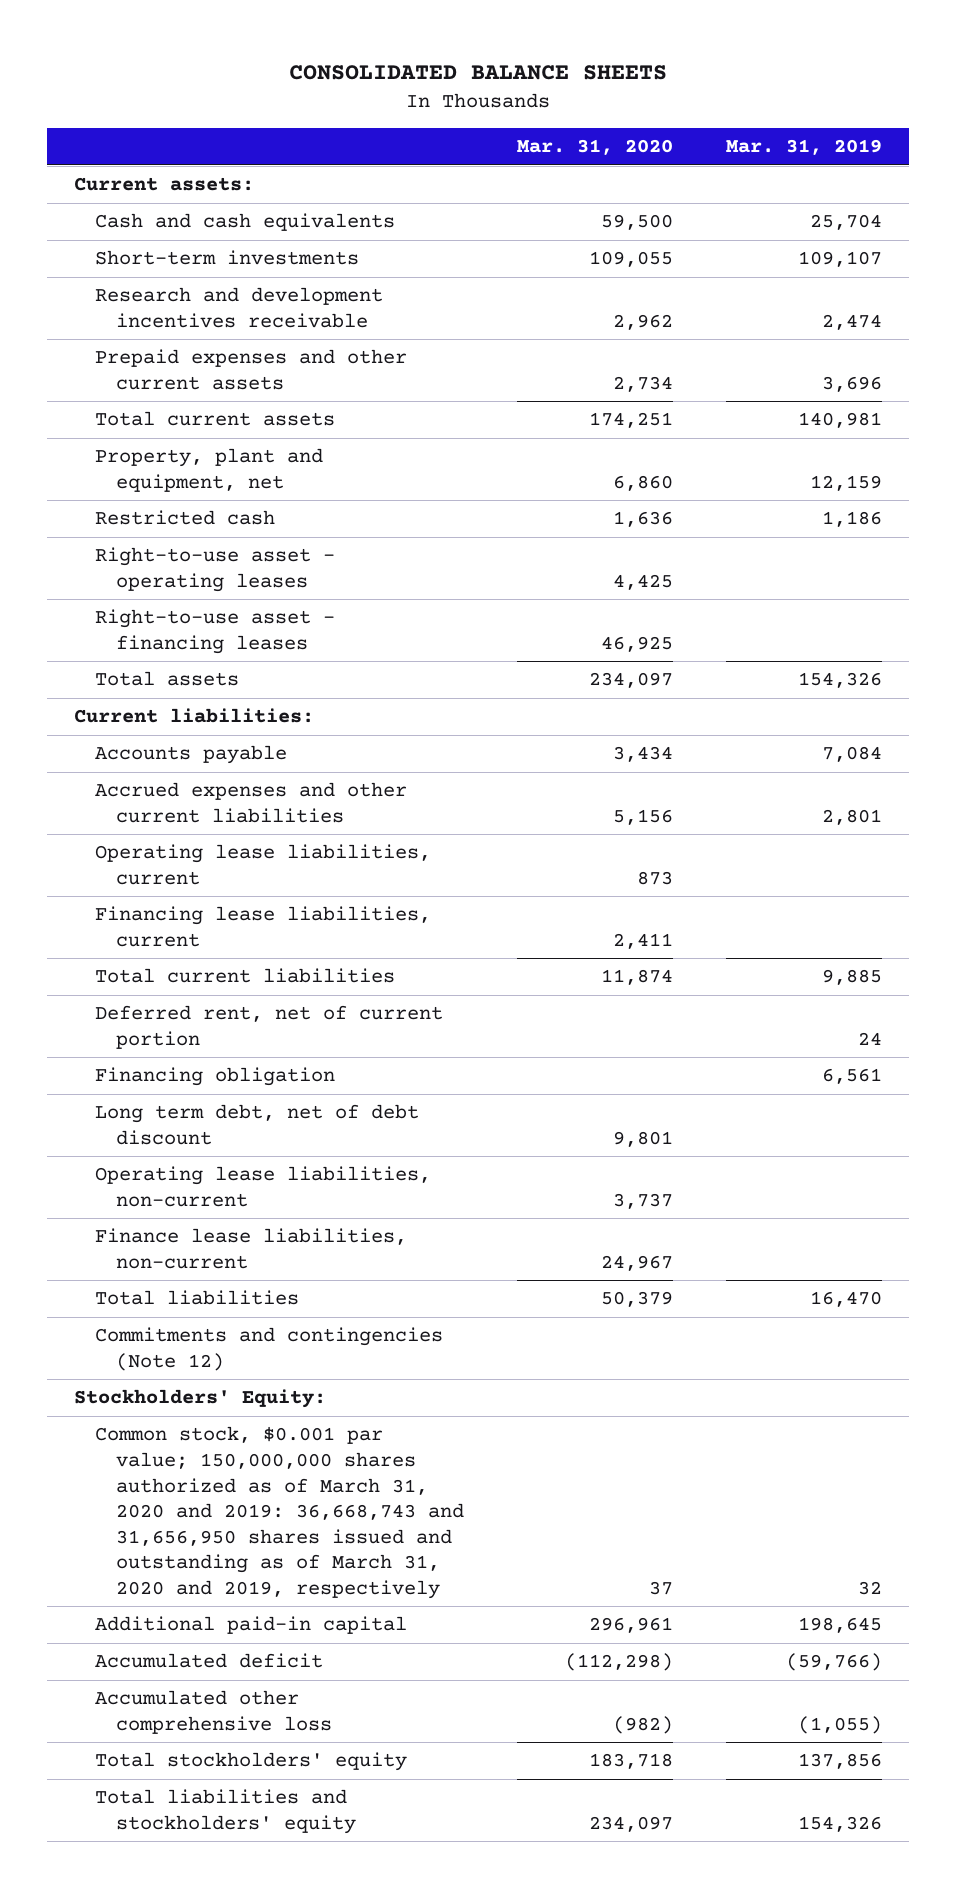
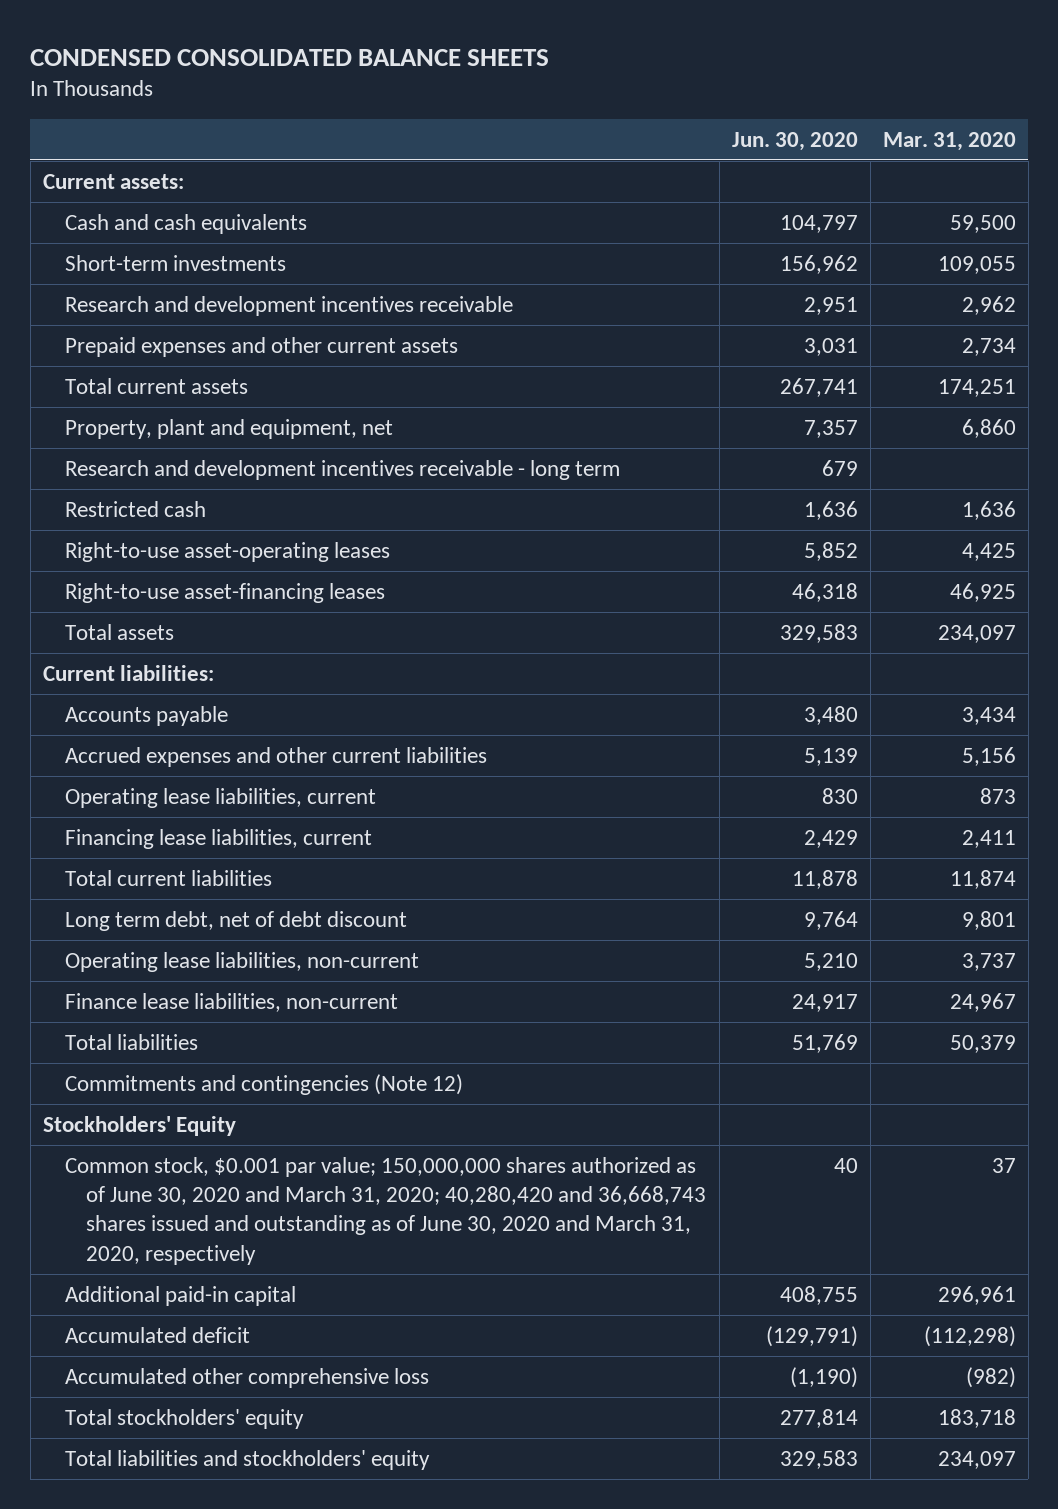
- CONSOLIDATED BALANCE SHEETS
+ CONDENSED CONSOLIDATED BALANCE SHEETS
- | Mar. 31, 2020 | Mar. 31, 2019
+ | Jun. 30, 2020 | Mar. 31, 2020
+ Research and development incentives receivable - long term | 679 |
- Right-to-use asset - operating leases | 4,425 |
- Right-to-use asset - financing leases | 46,925 |
+ Right-to-use asset-operating leases | 5,852 | 4,425
+ Right-to-use asset-financing leases | 46,318 | 46,925
- Deferred rent, net of current portion | | 24
- Financing obligation | | 6,561
- Stockholders' Equity:
- Common stock, $0.001 par value; 150,000,000 shares authorized as of March 31, 2020 and 2019: 36,668,743 and 31,656,950 shares issued and outstanding as of March 31, 2020 and 2019, respectively | 37 | 32
+ Stockholders' Equity
+ Common stock, $0.001 par value; 150,000,000 shares authorized as of June 30, 2020 and March 31, 2020; 40,280,420 and 36,668,743 shares issued and outstanding as of June 30, 2020 and March 31, 2020, respectively | 40 | 37

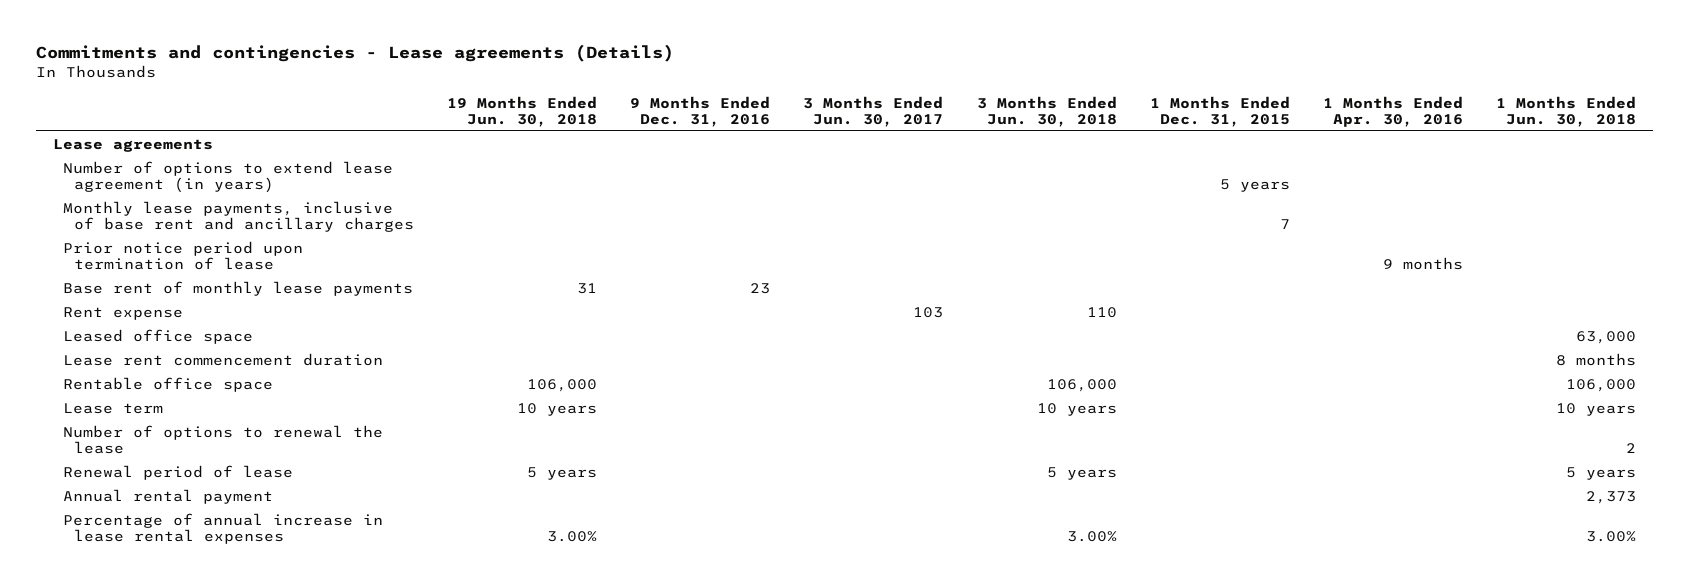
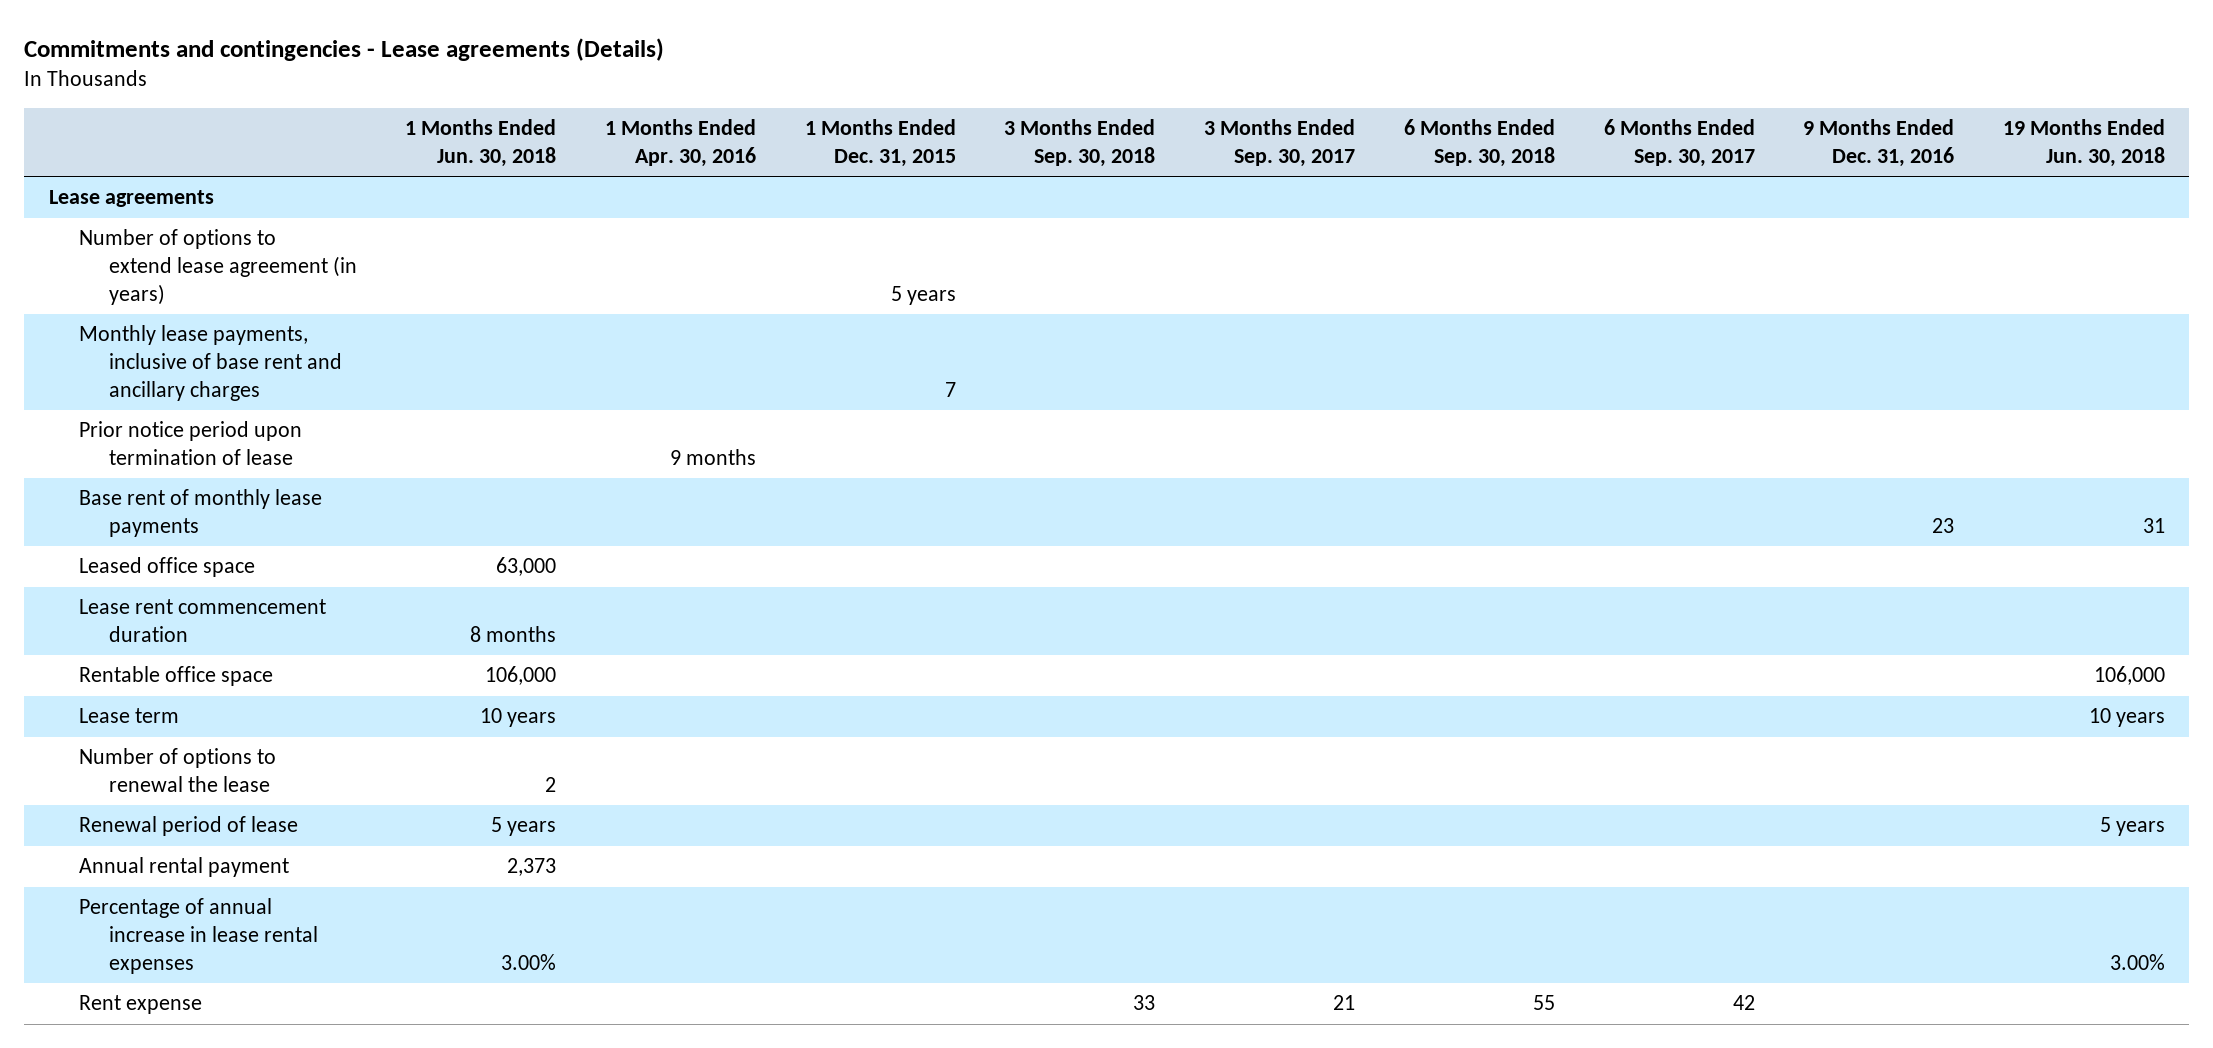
- | 19 Months Ended Jun. 30, 2018 | 9 Months Ended Dec. 31, 2016 | 3 Months Ended Jun. 30, 2017 | 3 Months Ended Jun. 30, 2018 | 1 Months Ended Dec. 31, 2015 | 1 Months Ended Apr. 30, 2016 | 1 Months Ended Jun. 30, 2018
+ | 1 Months Ended Jun. 30, 2018 | 1 Months Ended Apr. 30, 2016 | 1 Months Ended Dec. 31, 2015 | 3 Months Ended Sep. 30, 2018 | 3 Months Ended Sep. 30, 2017 | 6 Months Ended Sep. 30, 2018 | 6 Months Ended Sep. 30, 2017 | 9 Months Ended Dec. 31, 2016 | 19 Months Ended Jun. 30, 2018
moved down: Rent expense | | | | 33 | 21 | 55 | 42 | |

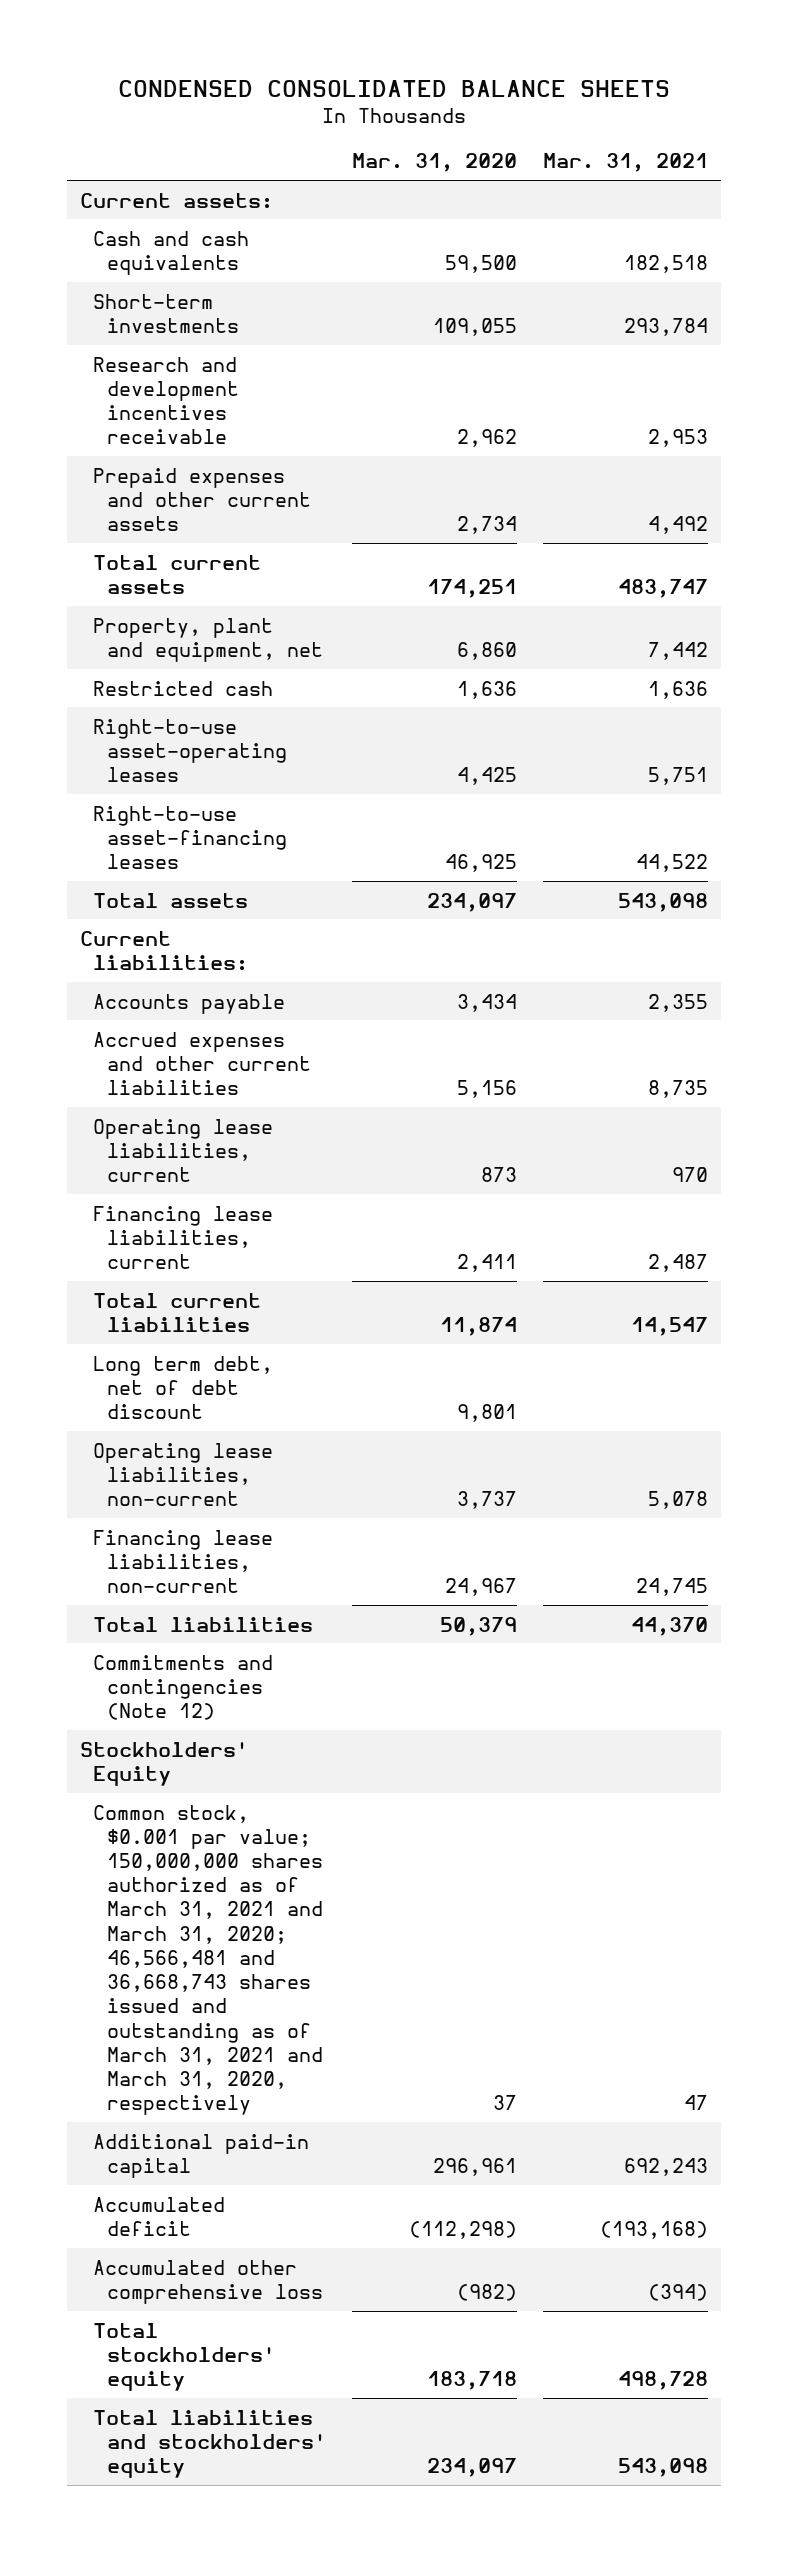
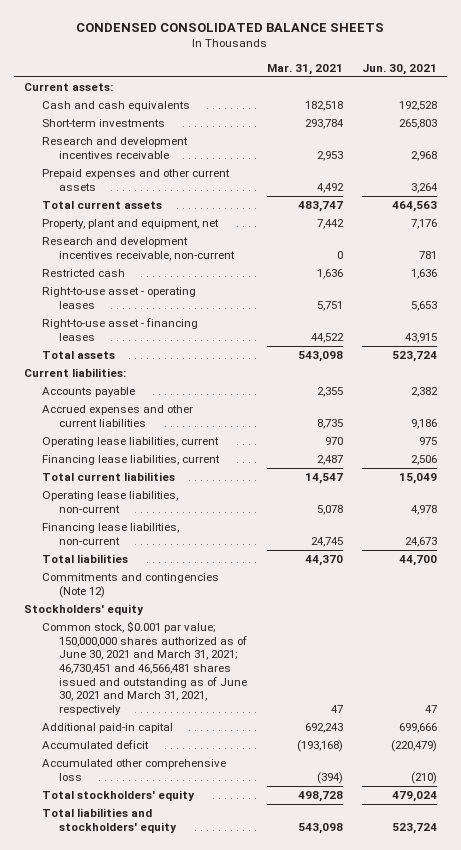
- | Mar. 31, 2020 | Mar. 31, 2021
+ | Mar. 31, 2021 | Jun. 30, 2021
+ Research and development incentives receivable, non-current | 0 | 781
- Right-to-use asset-operating leases | 4,425 | 5,751
- Right-to-use asset-financing leases | 46,925 | 44,522
+ Right-to-use asset - operating leases | 5,751 | 5,653
+ Right-to-use asset - financing leases | 44,522 | 43,915
- Long term debt, net of debt discount | 9,801 |
- Stockholders' Equity
- Common stock, $0.001 par value; 150,000,000 shares authorized as of March 31, 2021 and March 31, 2020; 46,566,481 and 36,668,743 shares issued and outstanding as of March 31, 2021 and March 31, 2020, respectively | 37 | 47
+ Stockholders' equity
+ Common stock, $0.001 par value; 150,000,000 shares authorized as of June 30, 2021 and March 31, 2021; 46,730,451 and 46,566,481 shares issued and outstanding as of June 30, 2021 and March 31, 2021, respectively | 47 | 47

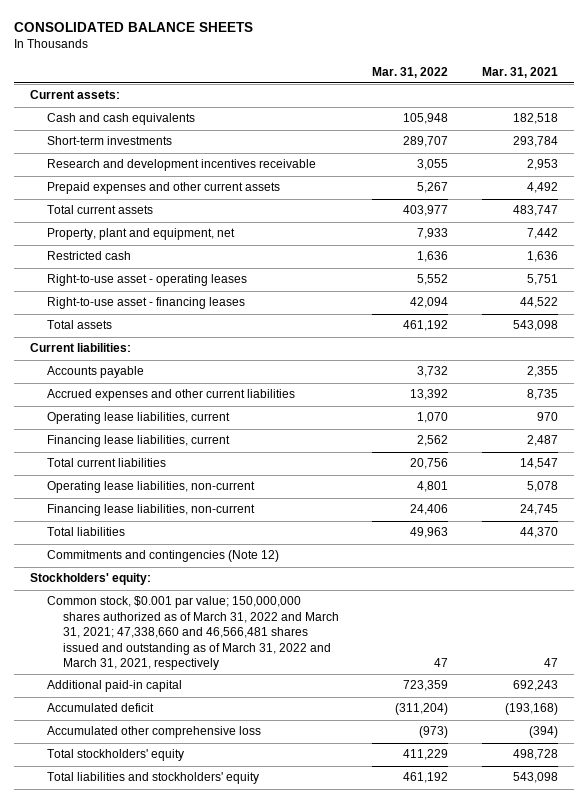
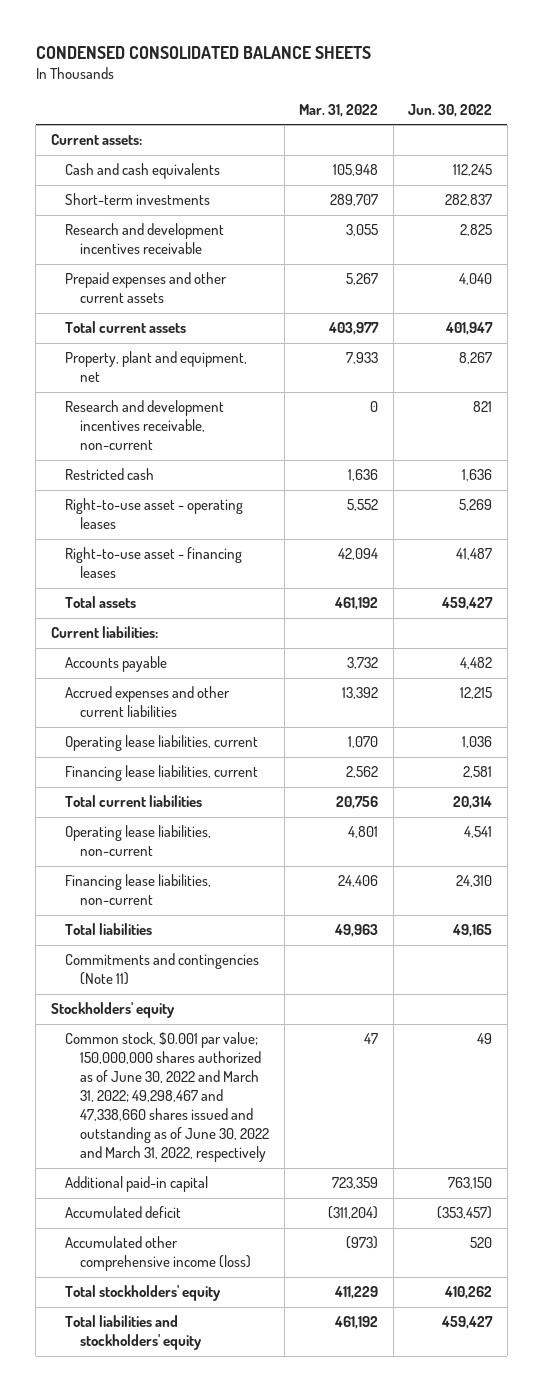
- CONSOLIDATED BALANCE SHEETS
+ CONDENSED CONSOLIDATED BALANCE SHEETS
- | Mar. 31, 2022 | Mar. 31, 2021
+ | Mar. 31, 2022 | Jun. 30, 2022
+ Research and development incentives receivable, non-current | 0 | 821
- Commitments and contingencies (Note 12)
- Stockholders' equity:
- Common stock, $0.001 par value; 150,000,000 shares authorized as of March 31, 2022 and March 31, 2021; 47,338,660 and 46,566,481 shares issued and outstanding as of March 31, 2022 and March 31, 2021, respectively | 47 | 47
+ Commitments and contingencies (Note 11)
+ Stockholders' equity
+ Common stock, $0.001 par value; 150,000,000 shares authorized as of June 30, 2022 and March 31, 2022; 49,298,467 and 47,338,660 shares issued and outstanding as of June 30, 2022 and March 31, 2022, respectively | 47 | 49
- Accumulated other comprehensive loss | (973) | (394)
+ Accumulated other comprehensive income (loss) | (973) | 520

